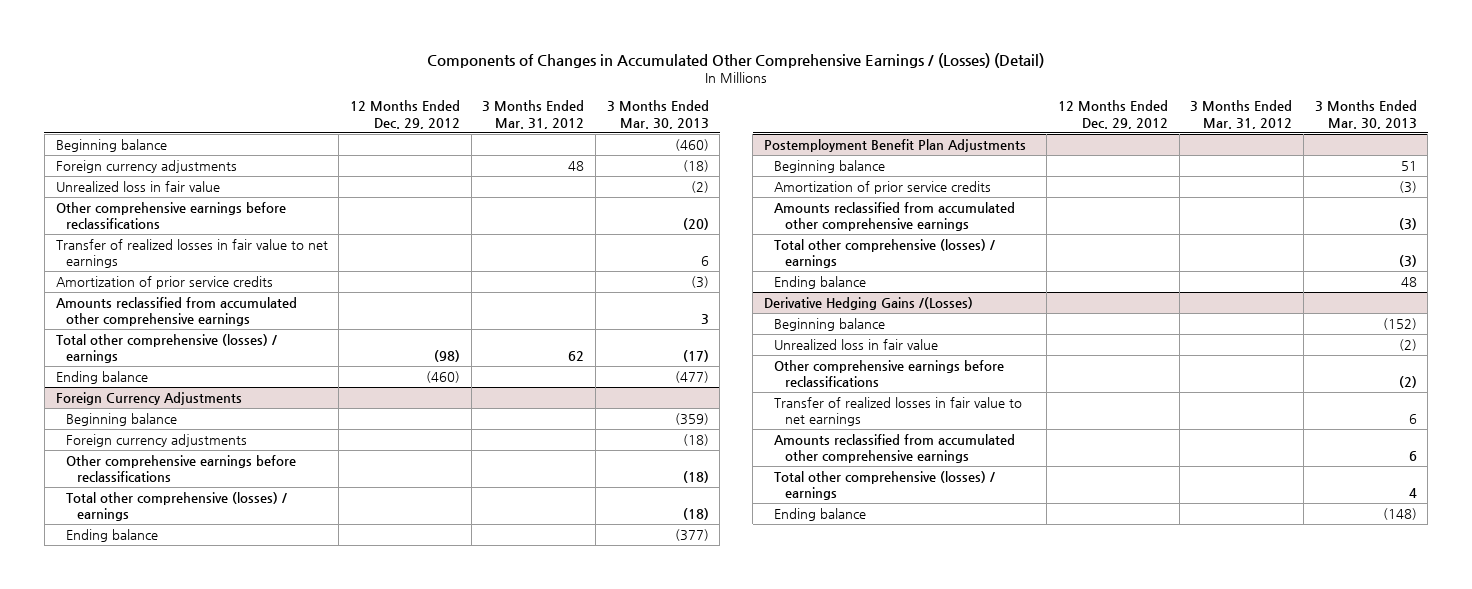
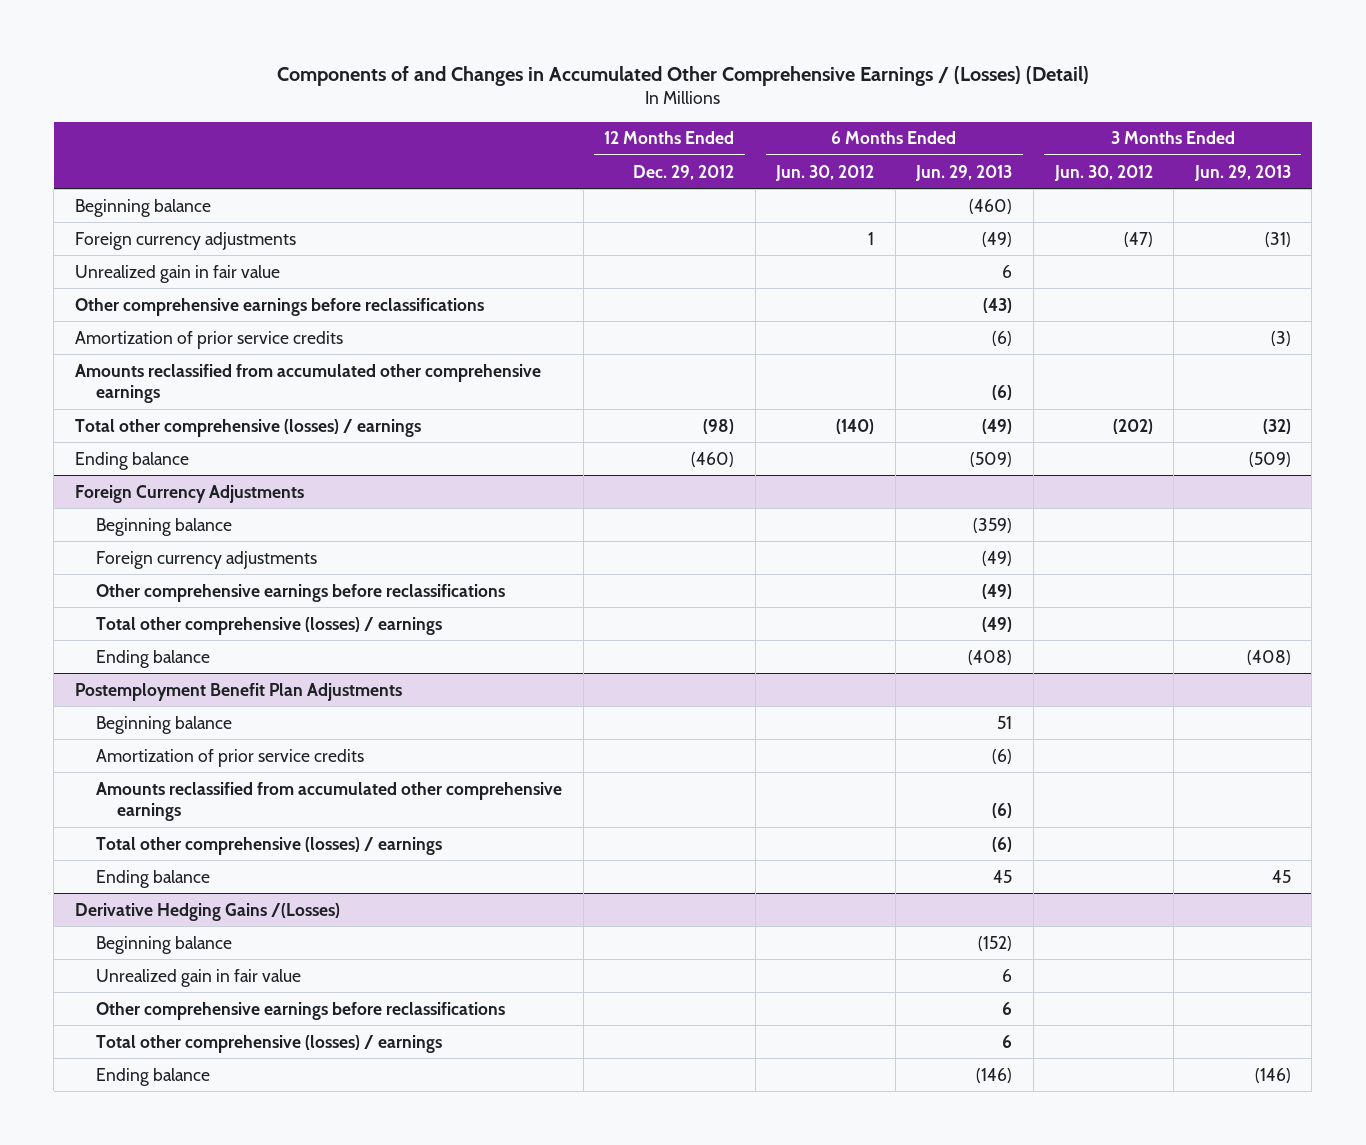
- Components of Changes in Accumulated Other Comprehensive Earnings / (Losses) (Detail)
+ Components of and Changes in Accumulated Other Comprehensive Earnings / (Losses) (Detail)
- | 12 Months Ended Dec. 29, 2012 | 3 Months Ended Mar. 31, 2012 | 3 Months Ended Mar. 30, 2013
+ | 12 Months Ended Dec. 29, 2012 | 6 Months Ended Jun. 30, 2012 | 6 Months Ended Jun. 29, 2013 | 3 Months Ended Jun. 30, 2012 | 3 Months Ended Jun. 29, 2013
- Unrealized loss in fair value | | | (2)
+ Unrealized gain in fair value | | | 6 | |
- Transfer of realized losses in fair value to net earnings | | | 6
@ Derivative Hedging Gains /(Losses)
- Unrealized loss in fair value | | | (2)
+ Unrealized gain in fair value | | | 6 | |
- Transfer of realized losses in fair value to net earnings | | | 6
- Amounts reclassified from accumulated other comprehensive earnings | | | 6

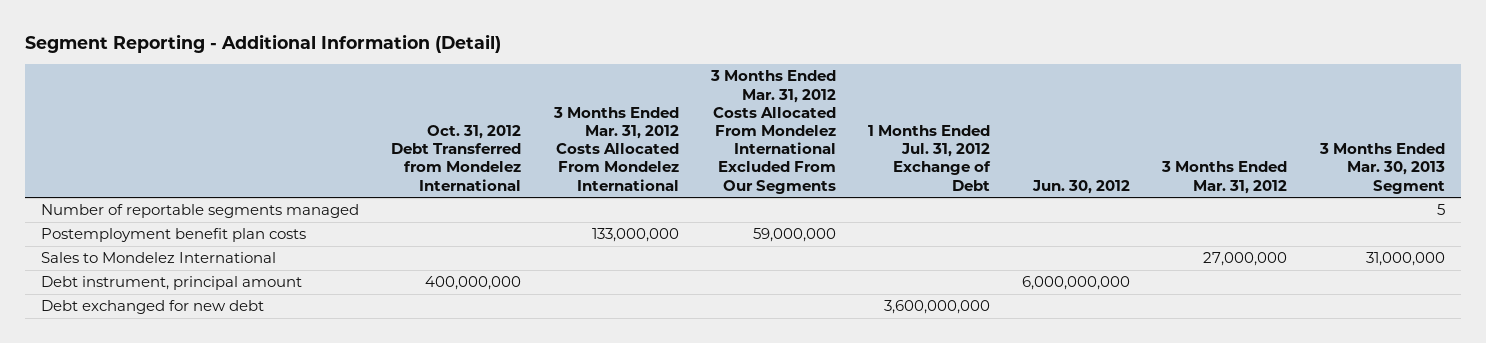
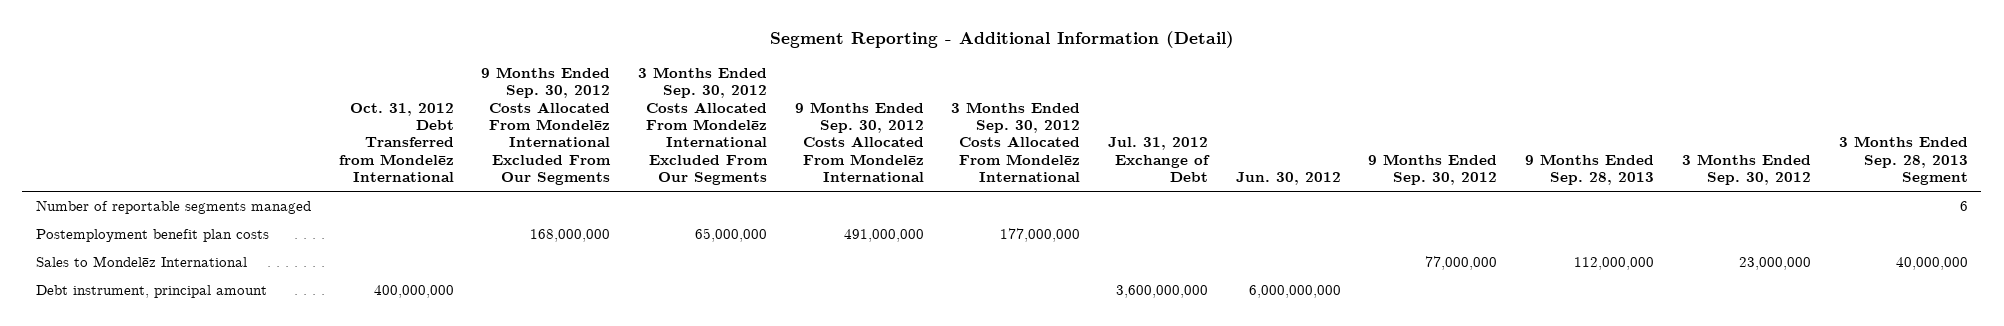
- | Oct. 31, 2012 Debt Transferred from Mondelez International | 3 Months Ended Mar. 31, 2012 Costs Allocated From Mondelez International | 3 Months Ended Mar. 31, 2012 Costs Allocated From Mondelez International Excluded From Our Segments | 1 Months Ended Jul. 31, 2012 Exchange of Debt | Jun. 30, 2012 | 3 Months Ended Mar. 31, 2012 | 3 Months Ended Mar. 30, 2013 Segment
+ | Oct. 31, 2012 Debt Transferred from Mondelēz International | 9 Months Ended Sep. 30, 2012 Costs Allocated From Mondelēz International Excluded From Our Segments | 3 Months Ended Sep. 30, 2012 Costs Allocated From Mondelēz International Excluded From Our Segments | 9 Months Ended Sep. 30, 2012 Costs Allocated From Mondelēz International | 3 Months Ended Sep. 30, 2012 Costs Allocated From Mondelēz International | Jul. 31, 2012 Exchange of Debt | Jun. 30, 2012 | 9 Months Ended Sep. 30, 2012 | 9 Months Ended Sep. 28, 2013 | 3 Months Ended Sep. 30, 2012 | 3 Months Ended Sep. 28, 2013 Segment
- Sales to Mondelez International | | | | | | 27,000,000 | 31,000,000
+ Sales to Mondelēz International | | | | | | | | 77,000,000 | 112,000,000 | 23,000,000 | 40,000,000
- Debt exchanged for new debt | | | | 3,600,000,000 | | |

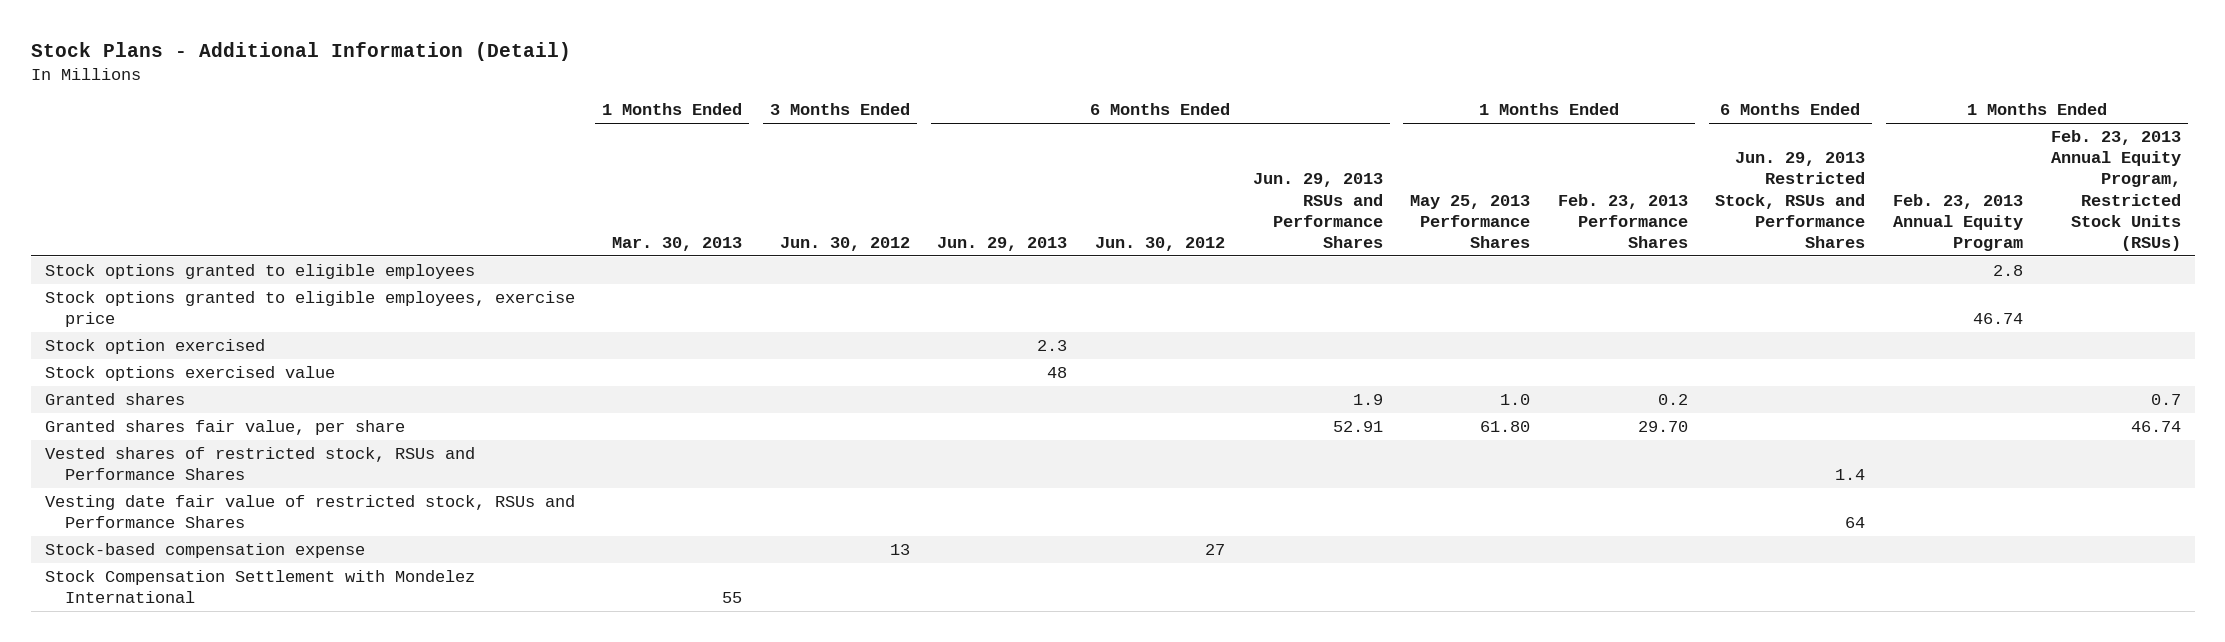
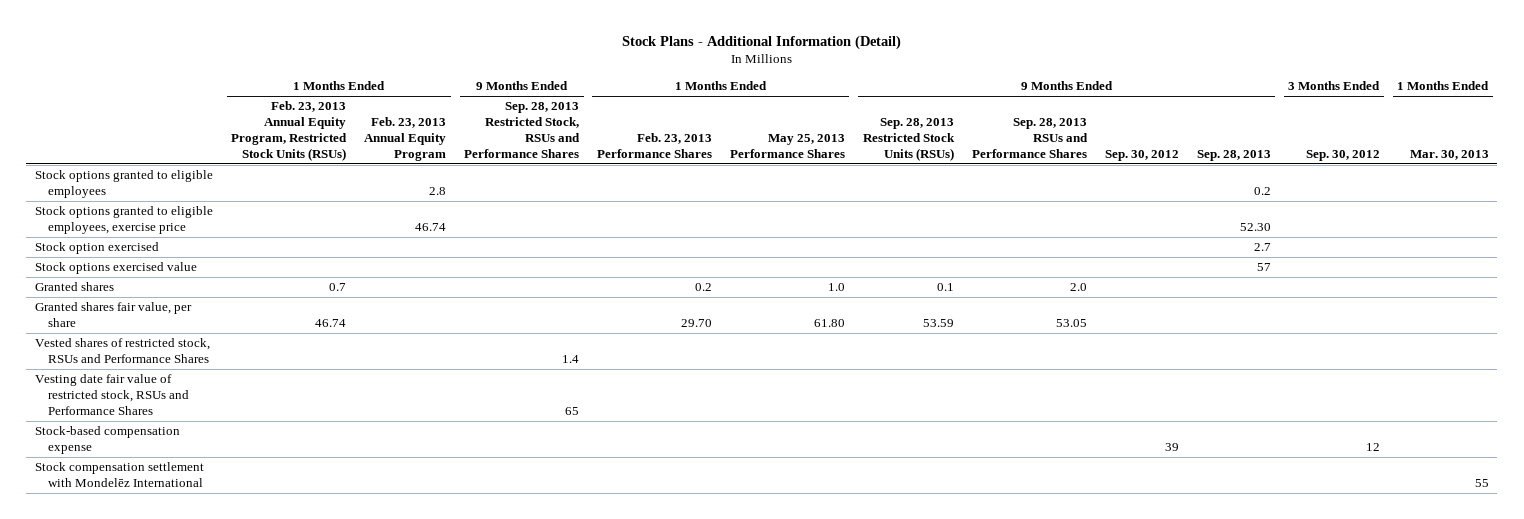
- | 1 Months Ended Mar. 30, 2013 | 3 Months Ended Jun. 30, 2012 | 6 Months Ended Jun. 29, 2013 | 6 Months Ended Jun. 30, 2012 | 6 Months Ended Jun. 29, 2013 RSUs and Performance Shares | 1 Months Ended May 25, 2013 Performance Shares | 1 Months Ended Feb. 23, 2013 Performance Shares | 6 Months Ended Jun. 29, 2013 Restricted Stock, RSUs and Performance Shares | 1 Months Ended Feb. 23, 2013 Annual Equity Program | 1 Months Ended Feb. 23, 2013 Annual Equity Program, Restricted Stock Units (RSUs)
+ | 1 Months Ended Feb. 23, 2013 Annual Equity Program, Restricted Stock Units (RSUs) | 1 Months Ended Feb. 23, 2013 Annual Equity Program | 9 Months Ended Sep. 28, 2013 Restricted Stock, RSUs and Performance Shares | 1 Months Ended Feb. 23, 2013 Performance Shares | 1 Months Ended May 25, 2013 Performance Shares | 9 Months Ended Sep. 28, 2013 Restricted Stock Units (RSUs) | 9 Months Ended Sep. 28, 2013 RSUs and Performance Shares | 9 Months Ended Sep. 30, 2012 | 9 Months Ended Sep. 28, 2013 | 3 Months Ended Sep. 30, 2012 | 1 Months Ended Mar. 30, 2013
- Stock Compensation Settlement with Mondelez International | 55 | | | | | | | | |
+ Stock compensation settlement with Mondelēz International | | | | | | | | | | | 55

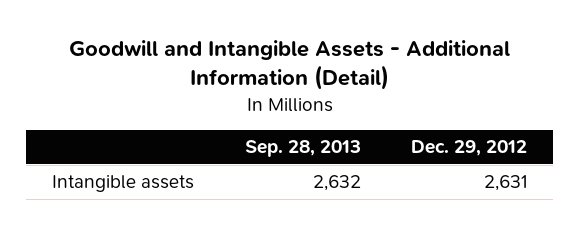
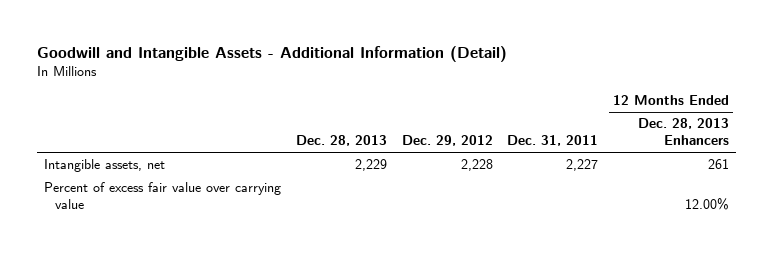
- | Sep. 28, 2013 | Dec. 29, 2012
+ | Dec. 28, 2013 | Dec. 29, 2012 | Dec. 31, 2011 | 12 Months Ended Dec. 28, 2013 Enhancers
- Intangible assets | 2,632 | 2,631
+ Intangible assets, net | 2,229 | 2,228 | 2,227 | 261
+ Percent of excess fair value over carrying value | | | | 12.00%

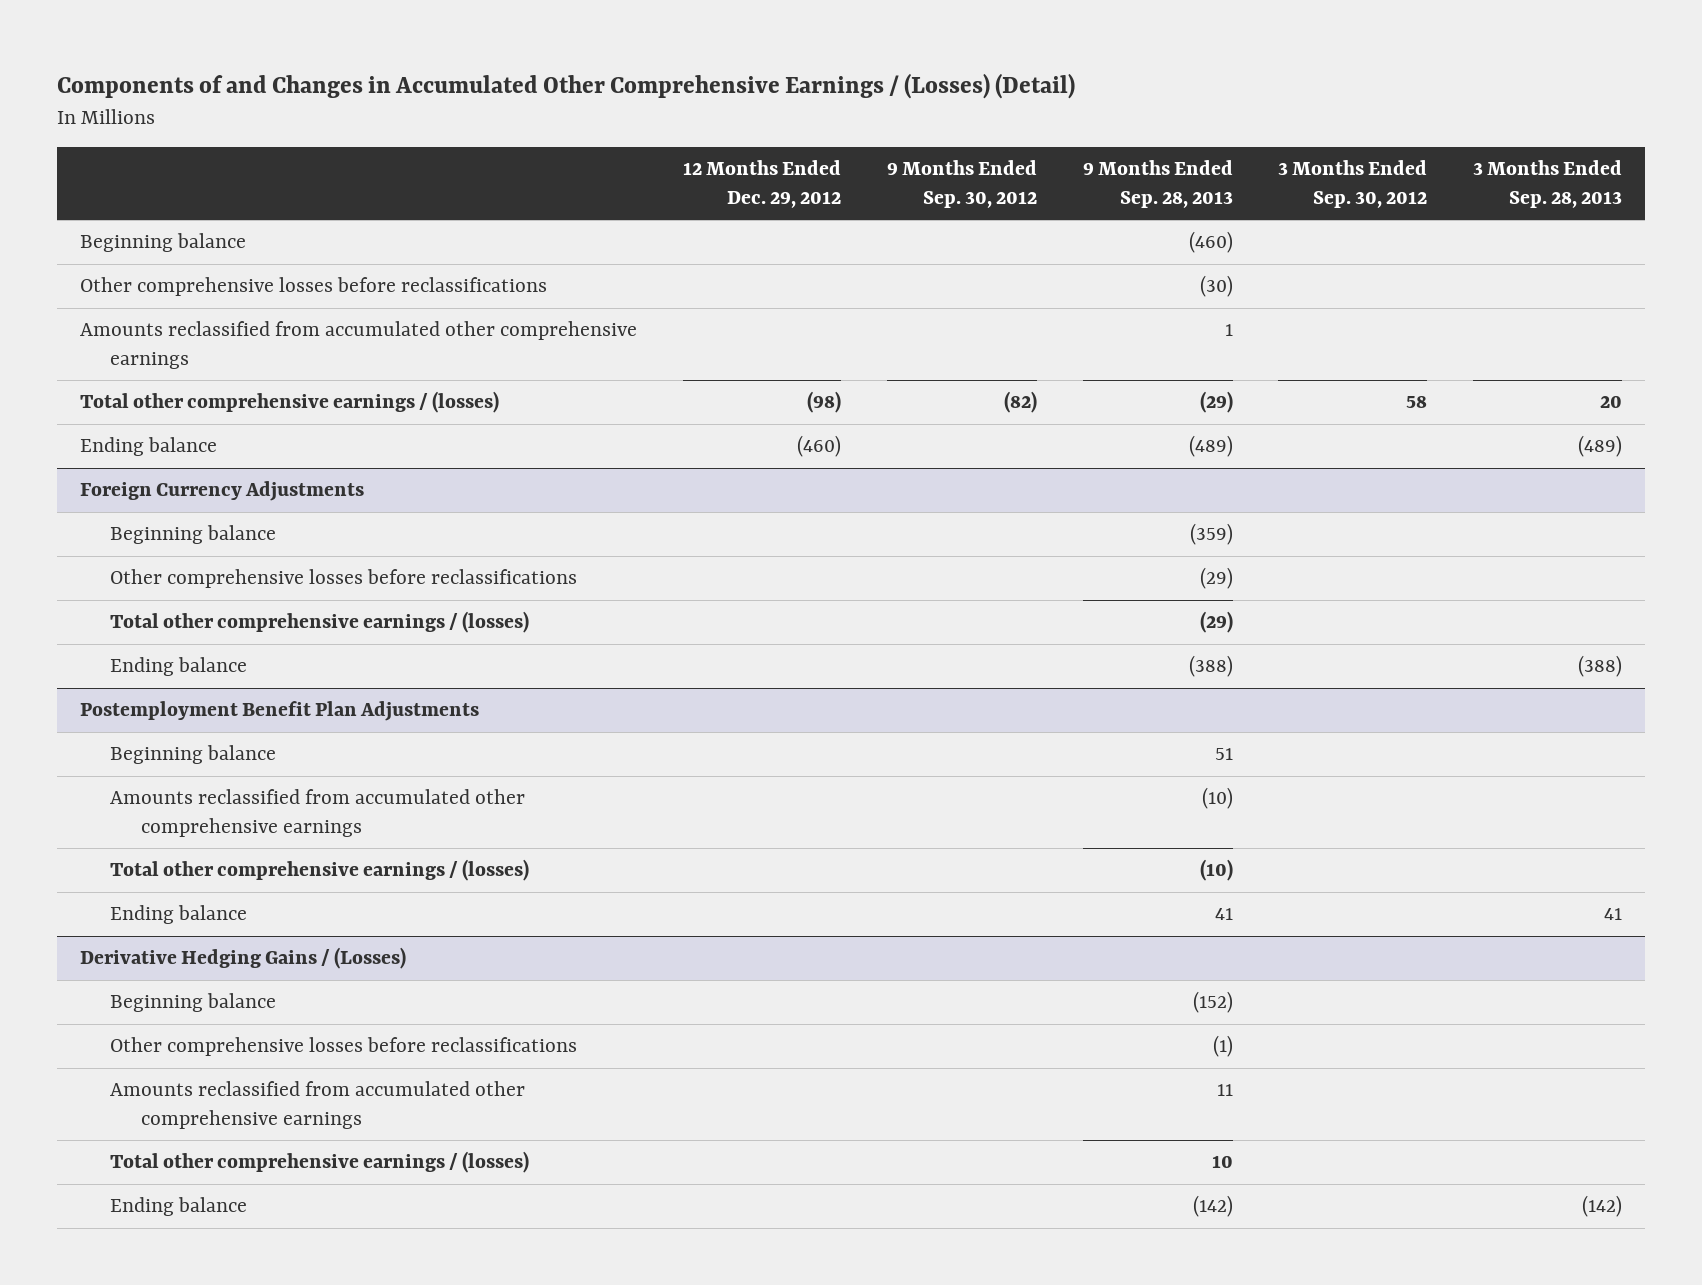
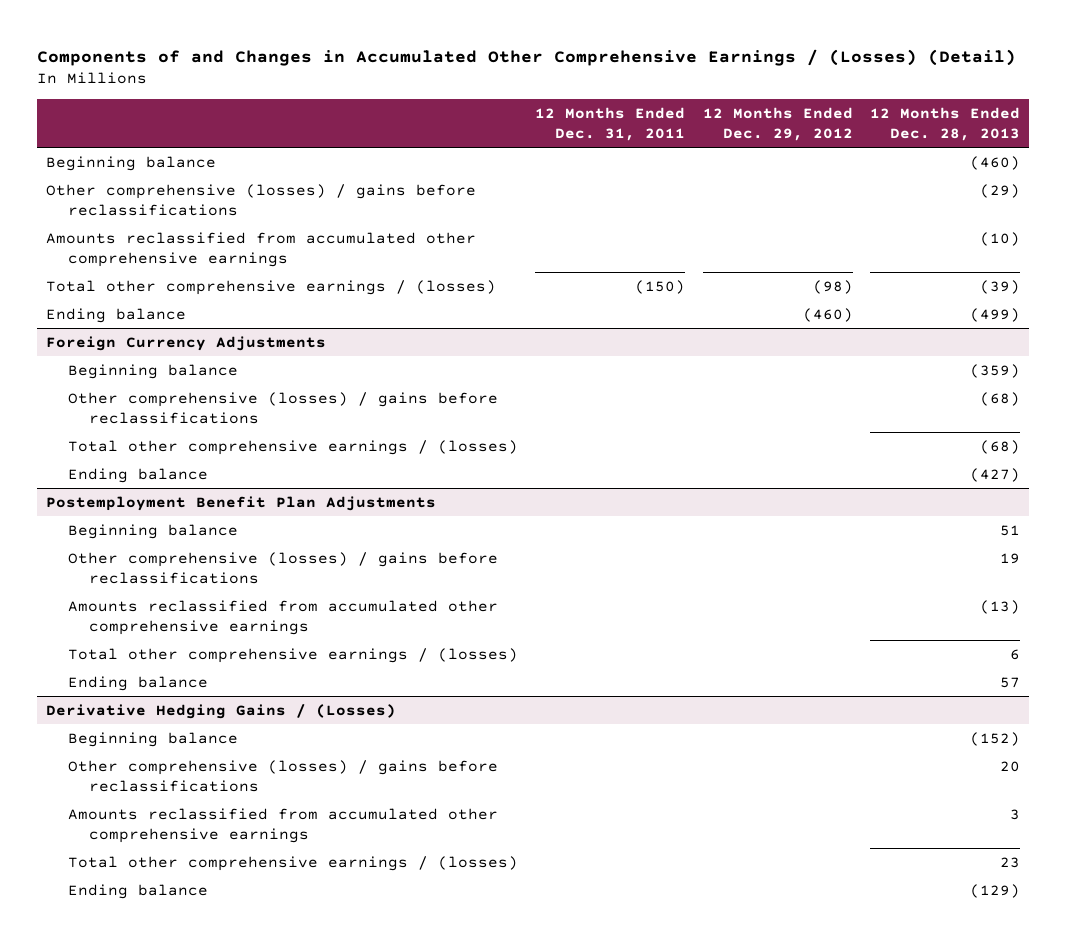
- | 12 Months Ended Dec. 29, 2012 | 9 Months Ended Sep. 30, 2012 | 9 Months Ended Sep. 28, 2013 | 3 Months Ended Sep. 30, 2012 | 3 Months Ended Sep. 28, 2013
+ | 12 Months Ended Dec. 31, 2011 | 12 Months Ended Dec. 29, 2012 | 12 Months Ended Dec. 28, 2013
- Other comprehensive losses before reclassifications | | | (30) | |
+ Other comprehensive (losses) / gains before reclassifications | | | (29)
@ Foreign Currency Adjustments
- Other comprehensive losses before reclassifications | | | (29) | |
+ Other comprehensive (losses) / gains before reclassifications | | | (68)
@ Postemployment Benefit Plan Adjustments
+ Other comprehensive (losses) / gains before reclassifications | | | 19
@ Derivative Hedging Gains / (Losses)
- Other comprehensive losses before reclassifications | | | (1) | |
+ Other comprehensive (losses) / gains before reclassifications | | | 20

